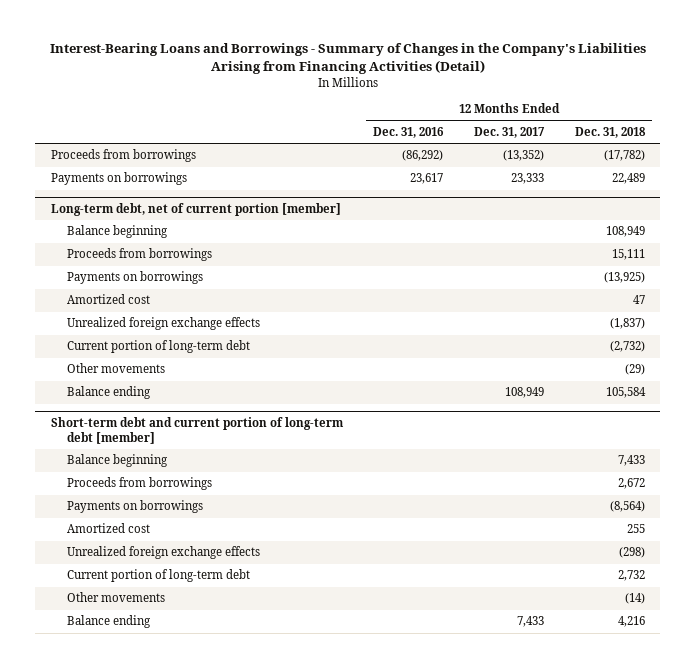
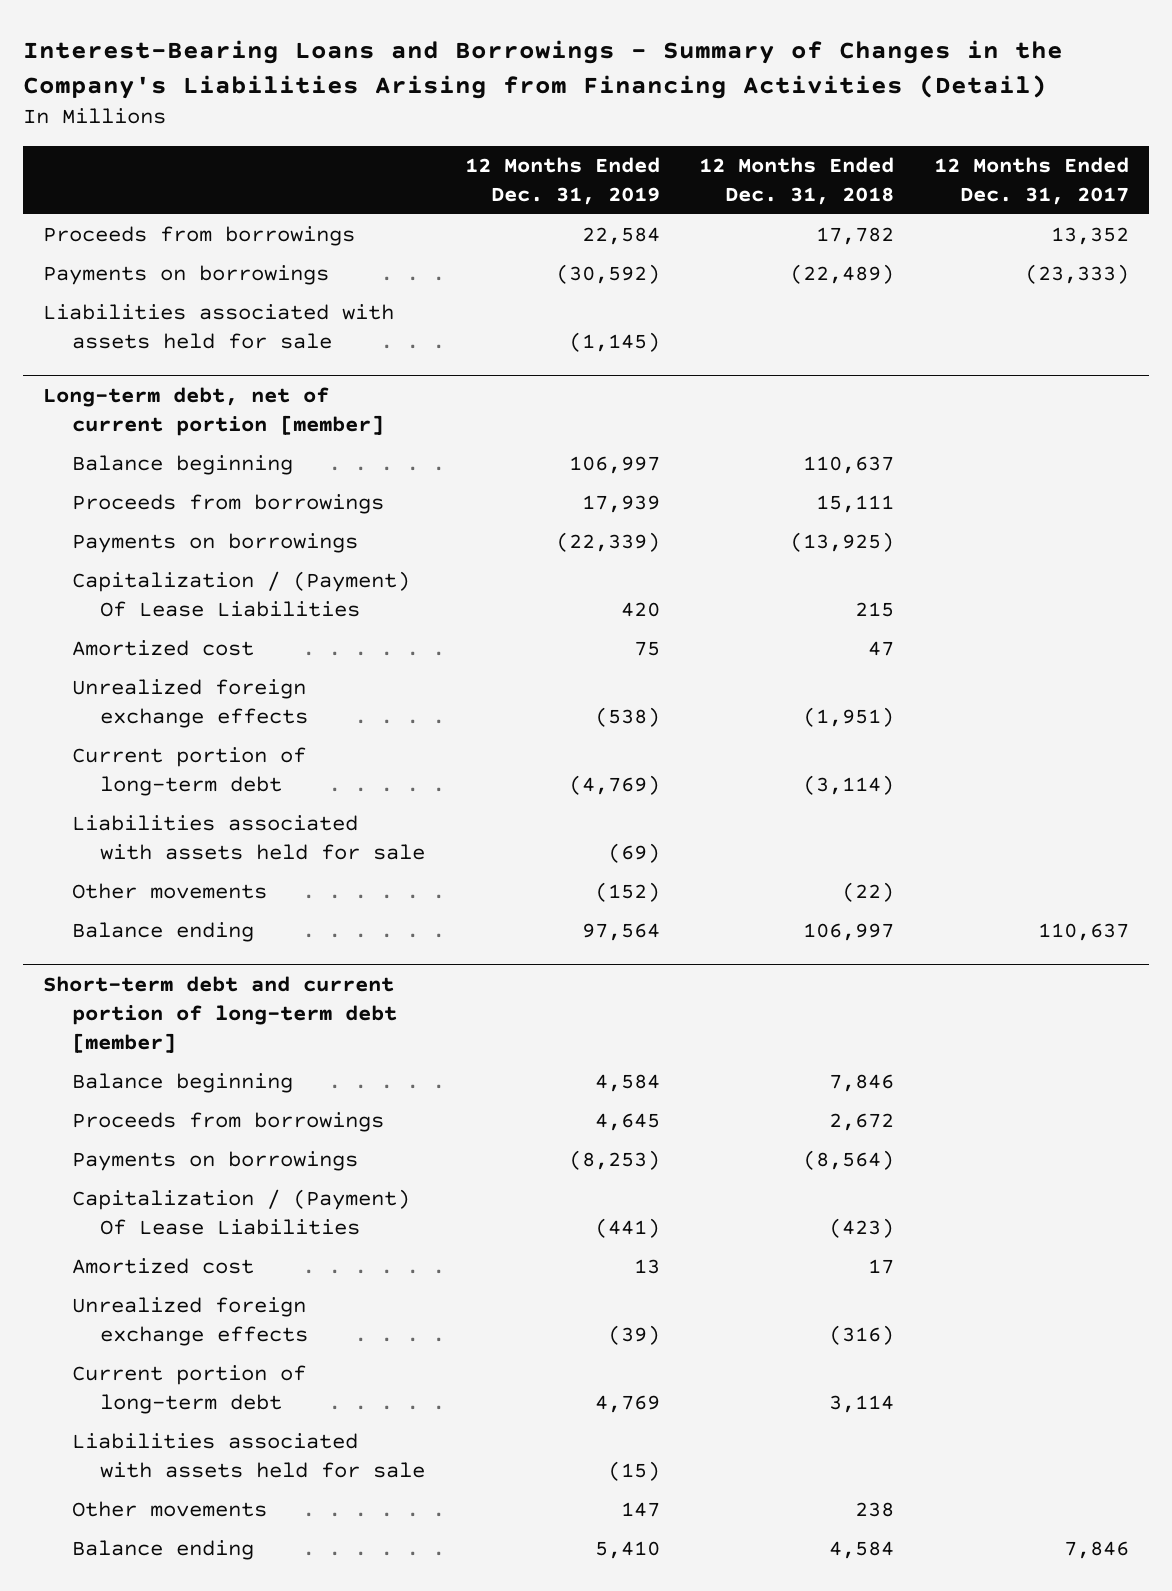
- | 12 Months Ended Dec. 31, 2016 | 12 Months Ended Dec. 31, 2017 | 12 Months Ended Dec. 31, 2018
+ | 12 Months Ended Dec. 31, 2019 | 12 Months Ended Dec. 31, 2018 | 12 Months Ended Dec. 31, 2017
- Proceeds from borrowings | (86,292) | (13,352) | (17,782)
- Payments on borrowings | 23,617 | 23,333 | 22,489
+ Proceeds from borrowings | 22,584 | 17,782 | 13,352
+ Payments on borrowings | (30,592) | (22,489) | (23,333)
+ Liabilities associated with assets held for sale | (1,145) | |
@ Long-term debt, net of current portion [member]
- Balance beginning | | | 108,949
+ Balance beginning | 106,997 | 110,637 |
+ Capitalization / (Payment) Of Lease Liabilities | 420 | 215 |
- Unrealized foreign exchange effects | | | (1,837)
- Current portion of long-term debt | | | (2,732)
- Other movements | | | (29)
- Balance ending | | 108,949 | 105,584
+ Unrealized foreign exchange effects | (538) | (1,951) |
+ Current portion of long-term debt | (4,769) | (3,114) |
+ Liabilities associated with assets held for sale | (69) | |
+ Other movements | (152) | (22) |
+ Balance ending | 97,564 | 106,997 | 110,637
@ Short-term debt and current portion of long-term debt [member]
- Balance beginning | | | 7,433
+ Balance beginning | 4,584 | 7,846 |
- Amortized cost | | | 255
- Unrealized foreign exchange effects | | | (298)
- Current portion of long-term debt | | | 2,732
- Other movements | | | (14)
- Balance ending | | 7,433 | 4,216
+ Capitalization / (Payment) Of Lease Liabilities | (441) | (423) |
+ Amortized cost | 13 | 17 |
+ Unrealized foreign exchange effects | (39) | (316) |
+ Current portion of long-term debt | 4,769 | 3,114 |
+ Liabilities associated with assets held for sale | (15) | |
+ Other movements | 147 | 238 |
+ Balance ending | 5,410 | 4,584 | 7,846

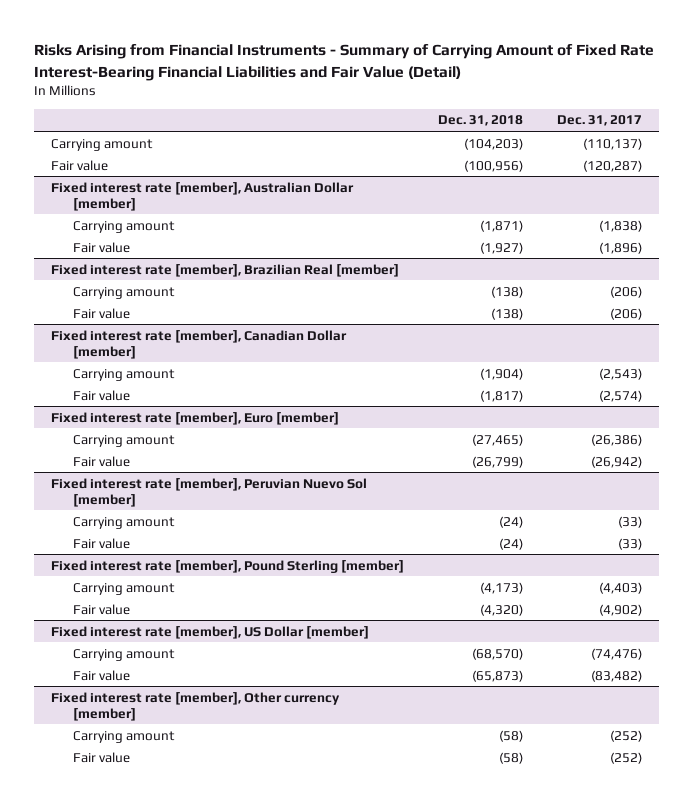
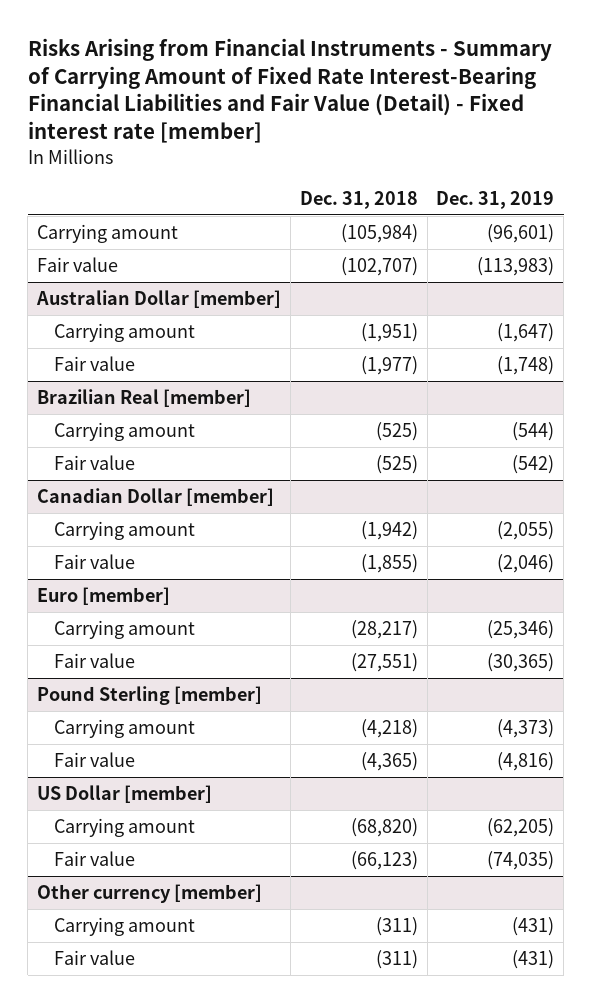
- Risks Arising from Financial Instruments - Summary of Carrying Amount of Fixed Rate Interest-Bearing Financial Liabilities and Fair Value (Detail)
+ Risks Arising from Financial Instruments - Summary of Carrying Amount of Fixed Rate Interest-Bearing Financial Liabilities and Fair Value (Detail) - Fixed interest rate [member]
- | Dec. 31, 2018 | Dec. 31, 2017
+ | Dec. 31, 2018 | Dec. 31, 2019
- Carrying amount | (104,203) | (110,137)
- Fair value | (100,956) | (120,287)
- Fixed interest rate [member], Australian Dollar [member]
- Carrying amount | (1,871) | (1,838)
- Fair value | (1,927) | (1,896)
- Fixed interest rate [member], Brazilian Real [member]
- Carrying amount | (138) | (206)
- Fair value | (138) | (206)
- Fixed interest rate [member], Canadian Dollar [member]
- Carrying amount | (1,904) | (2,543)
- Fair value | (1,817) | (2,574)
- Fixed interest rate [member], Euro [member]
- Carrying amount | (27,465) | (26,386)
- Fair value | (26,799) | (26,942)
- Fixed interest rate [member], Peruvian Nuevo Sol [member]
- Carrying amount | (24) | (33)
- Fair value | (24) | (33)
- Fixed interest rate [member], Pound Sterling [member]
- Carrying amount | (4,173) | (4,403)
- Fair value | (4,320) | (4,902)
- Fixed interest rate [member], US Dollar [member]
- Carrying amount | (68,570) | (74,476)
- Fair value | (65,873) | (83,482)
- Fixed interest rate [member], Other currency [member]
- Carrying amount | (58) | (252)
- Fair value | (58) | (252)
+ Carrying amount | (105,984) | (96,601)
+ Fair value | (102,707) | (113,983)
+ Australian Dollar [member]
+ Carrying amount | (1,951) | (1,647)
+ Fair value | (1,977) | (1,748)
+ Brazilian Real [member]
+ Carrying amount | (525) | (544)
+ Fair value | (525) | (542)
+ Canadian Dollar [member]
+ Carrying amount | (1,942) | (2,055)
+ Fair value | (1,855) | (2,046)
+ Euro [member]
+ Carrying amount | (28,217) | (25,346)
+ Fair value | (27,551) | (30,365)
+ Pound Sterling [member]
+ Carrying amount | (4,218) | (4,373)
+ Fair value | (4,365) | (4,816)
+ US Dollar [member]
+ Carrying amount | (68,820) | (62,205)
+ Fair value | (66,123) | (74,035)
+ Other currency [member]
+ Carrying amount | (311) | (431)
+ Fair value | (311) | (431)

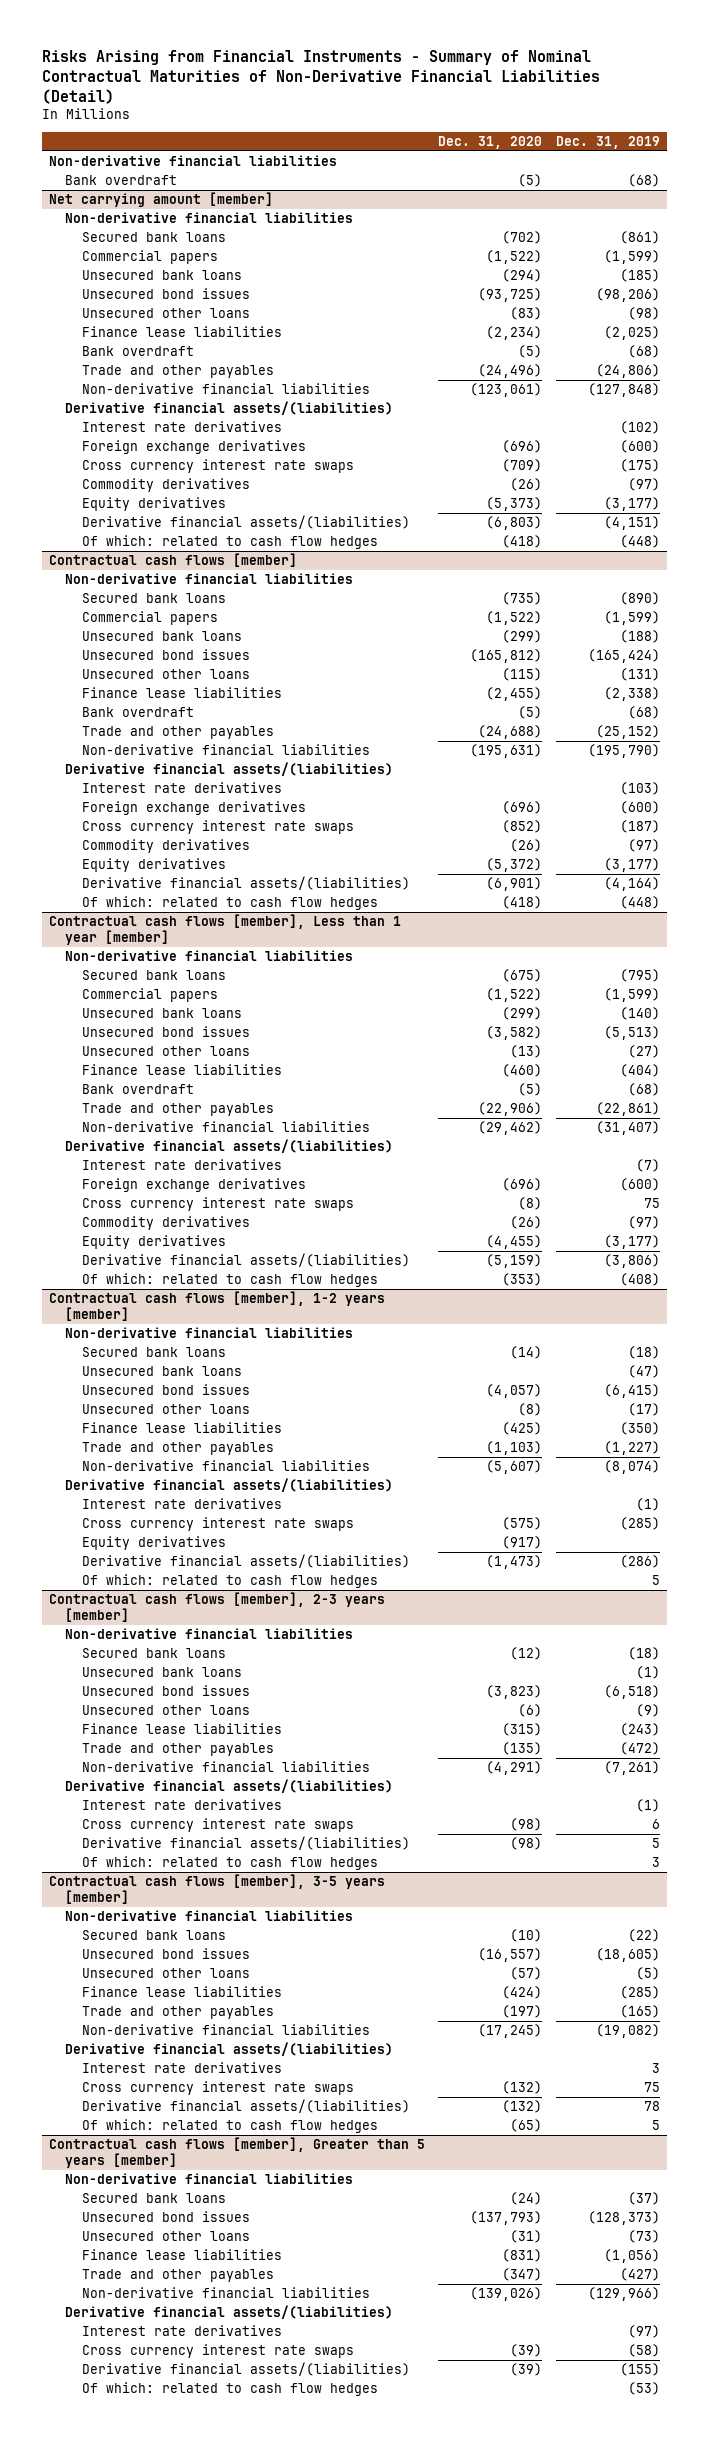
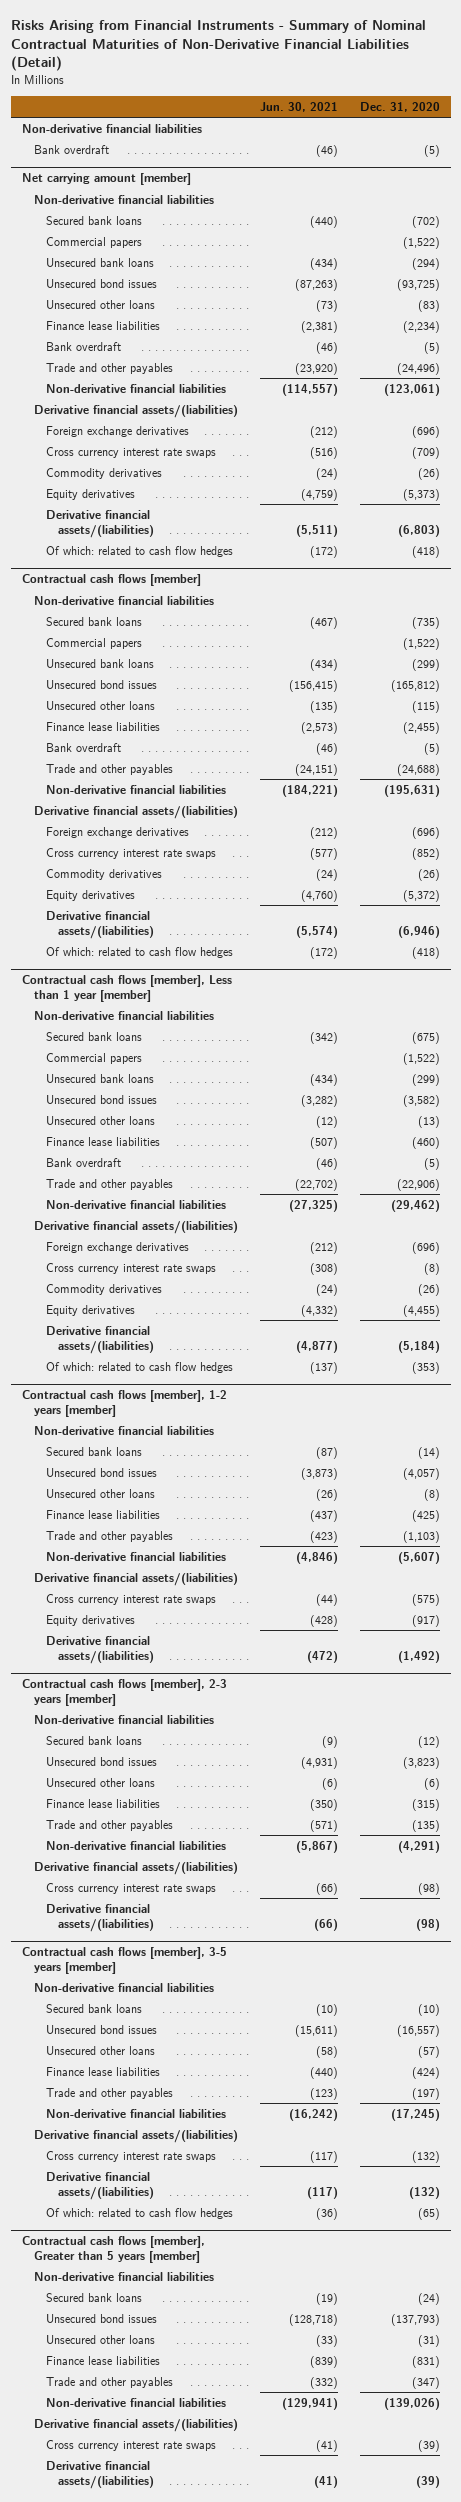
- | Dec. 31, 2020 | Dec. 31, 2019
+ | Jun. 30, 2021 | Dec. 31, 2020
@ Net carrying amount [member]
- Interest rate derivatives | | (102)
@ Contractual cash flows [member]
- Interest rate derivatives | | (103)
- Derivative financial assets/(liabilities) | (6,901) | (4,164)
+ Derivative financial assets/(liabilities) | (5,574) | (6,946)
@ Contractual cash flows [member], Less than 1 year [member]
- Interest rate derivatives | | (7)
- Derivative financial assets/(liabilities) | (5,159) | (3,806)
+ Derivative financial assets/(liabilities) | (4,877) | (5,184)
@ Contractual cash flows [member], 1-2 years [member]
- Unsecured bank loans | | (47)
- Interest rate derivatives | | (1)
- Derivative financial assets/(liabilities) | (1,473) | (286)
- Of which: related to cash flow hedges | | 5
+ Derivative financial assets/(liabilities) | (472) | (1,492)
@ Contractual cash flows [member], 2-3 years [member]
- Unsecured bank loans | | (1)
- Interest rate derivatives | | (1)
- Of which: related to cash flow hedges | | 3
@ Contractual cash flows [member], 3-5 years [member]
- Interest rate derivatives | | 3
@ Contractual cash flows [member], Greater than 5 years [member]
- Interest rate derivatives | | (97)
- Of which: related to cash flow hedges | | (53)

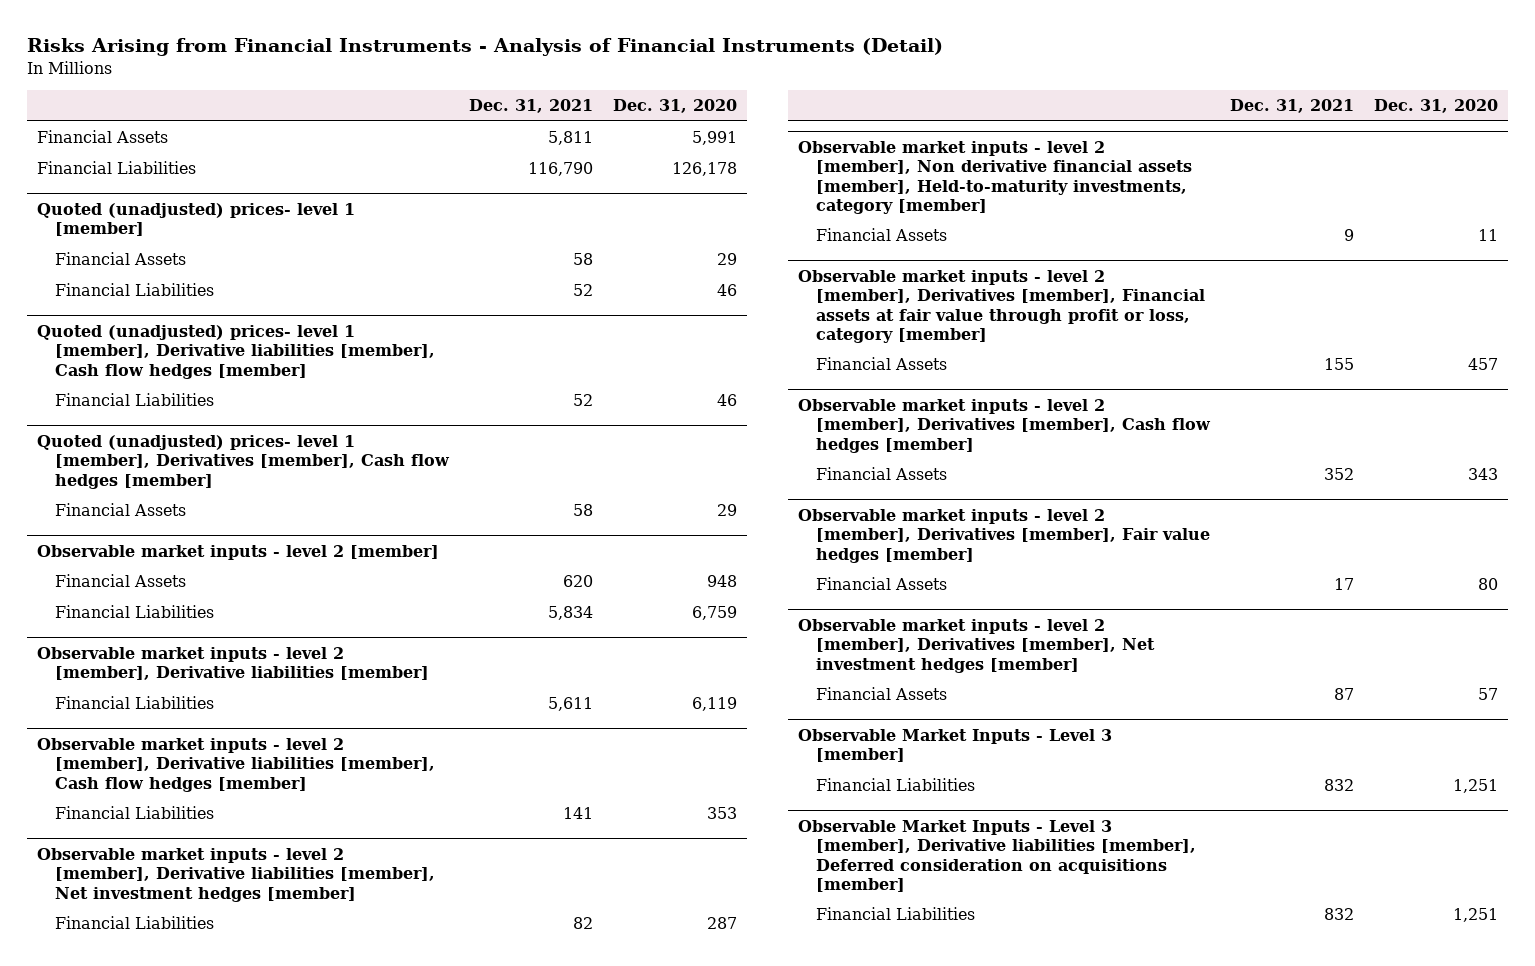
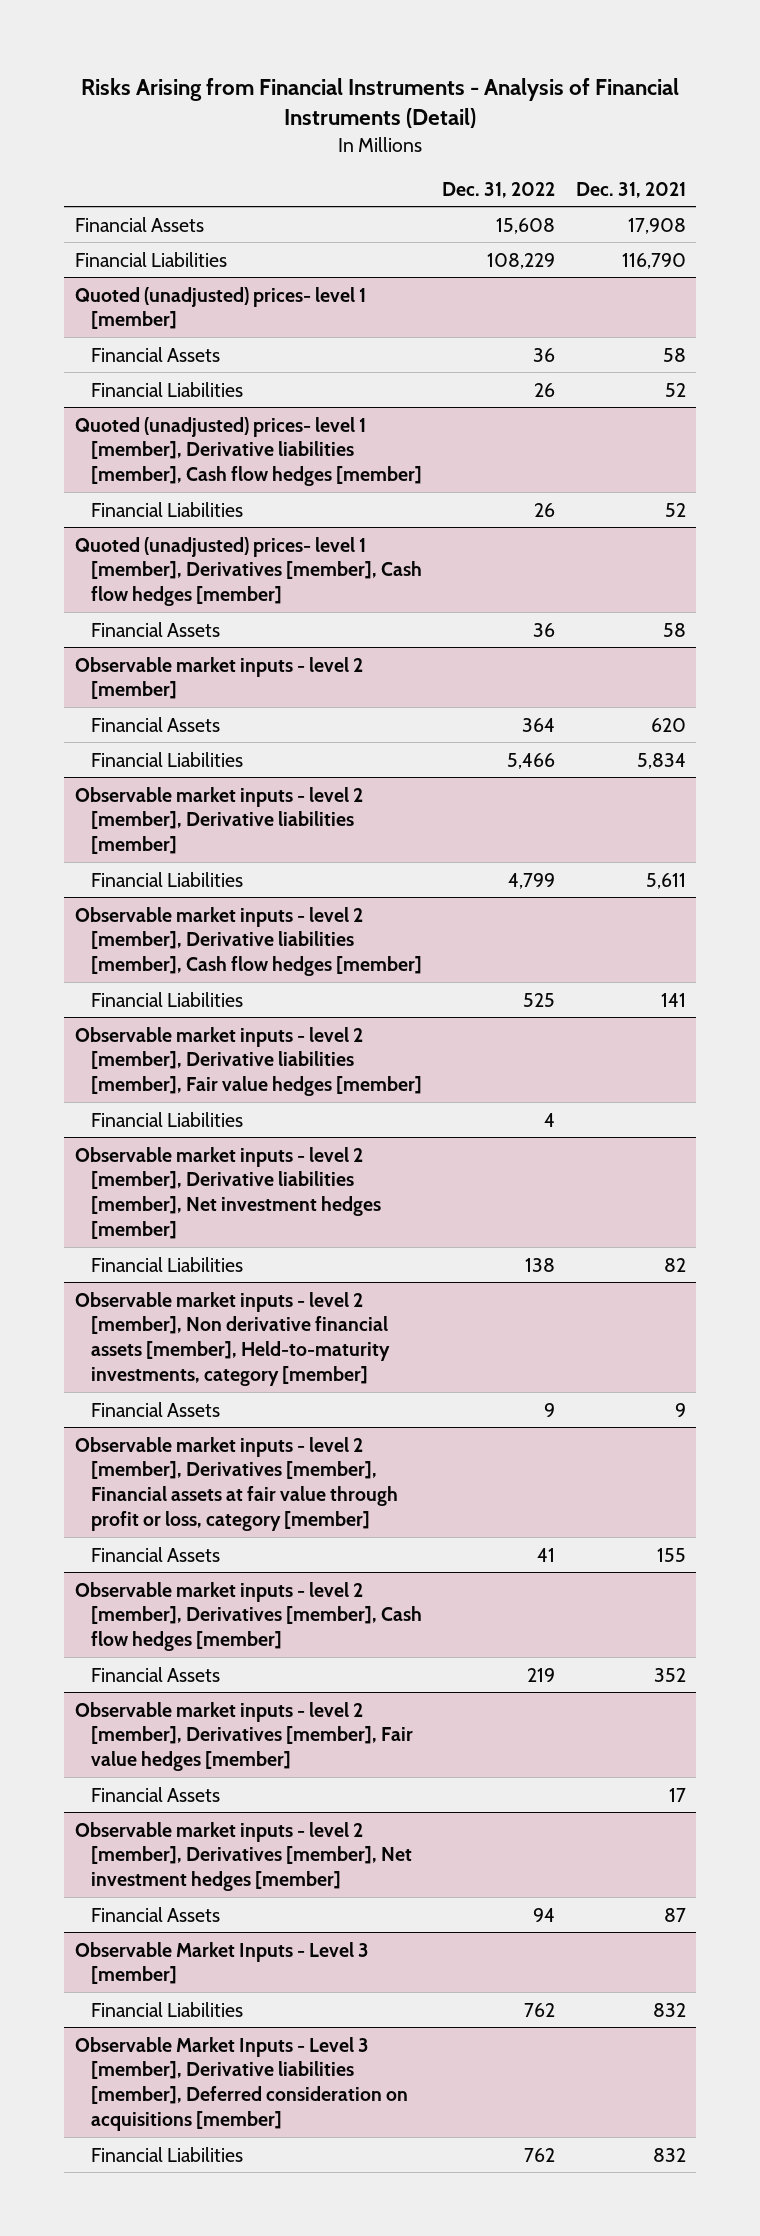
- | Dec. 31, 2021 | Dec. 31, 2020
+ | Dec. 31, 2022 | Dec. 31, 2021
- Financial Assets | 5,811 | 5,991
+ Financial Assets | 15,608 | 17,908
+ Observable market inputs - level 2 [member], Derivative liabilities [member], Fair value hedges [member]
+ Financial Liabilities | 4 |

